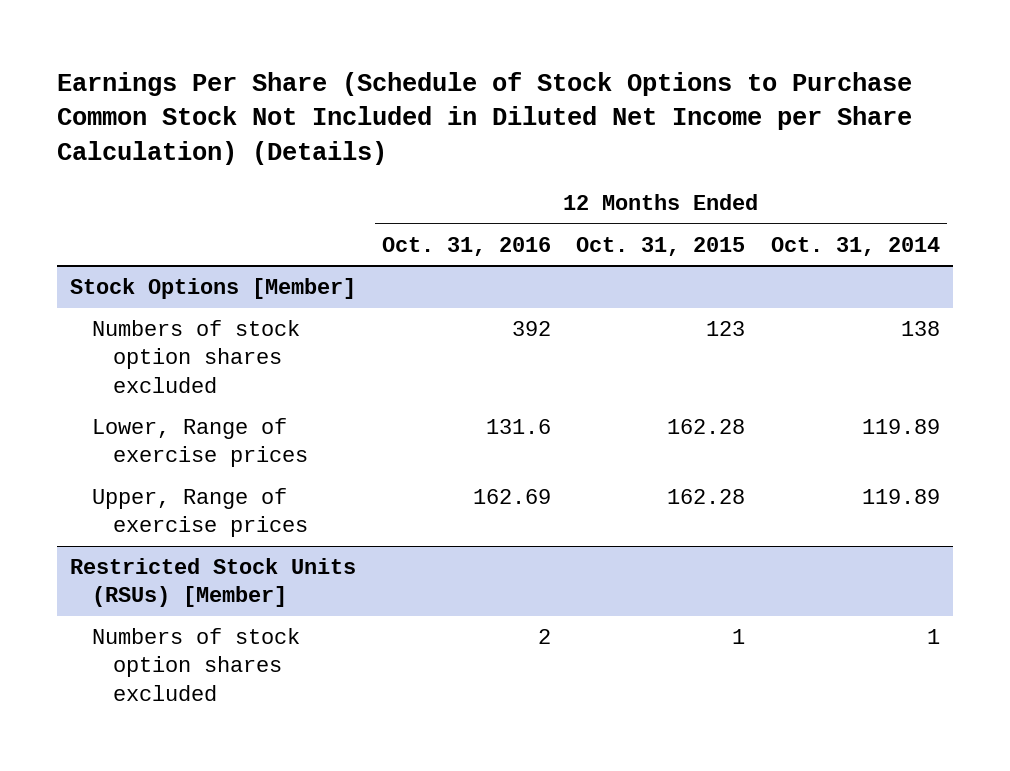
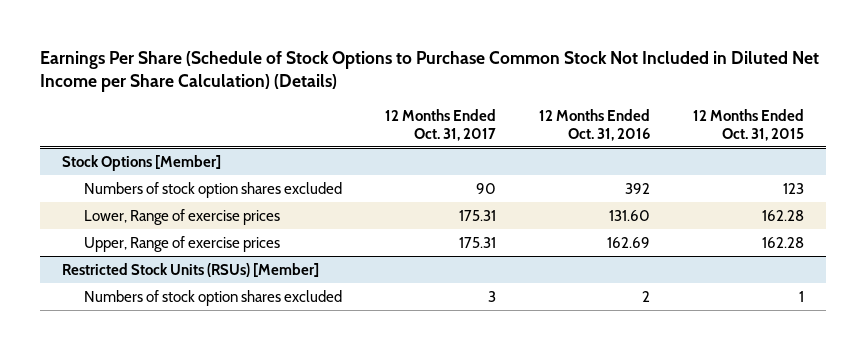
- | 12 Months Ended Oct. 31, 2016 | 12 Months Ended Oct. 31, 2015 | 12 Months Ended Oct. 31, 2014
+ | 12 Months Ended Oct. 31, 2017 | 12 Months Ended Oct. 31, 2016 | 12 Months Ended Oct. 31, 2015
@ Stock Options [Member]
- Lower, Range of exercise prices | 131.6 | 162.28 | 119.89
+ Lower, Range of exercise prices | 175.31 | 131.60 | 162.28

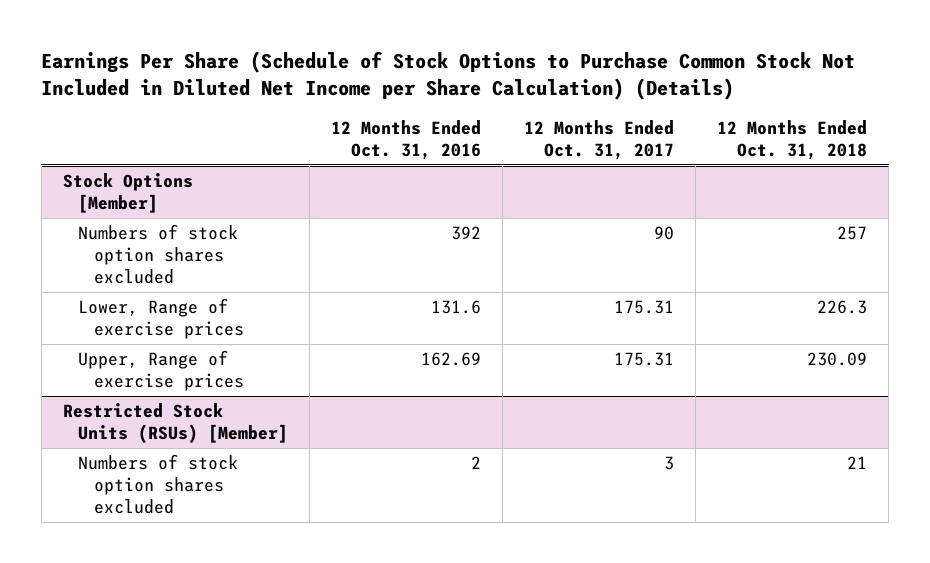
- | 12 Months Ended Oct. 31, 2017 | 12 Months Ended Oct. 31, 2016 | 12 Months Ended Oct. 31, 2015
+ | 12 Months Ended Oct. 31, 2016 | 12 Months Ended Oct. 31, 2017 | 12 Months Ended Oct. 31, 2018
@ Stock Options [Member]
- Lower, Range of exercise prices | 175.31 | 131.60 | 162.28
+ Lower, Range of exercise prices | 131.6 | 175.31 | 226.3

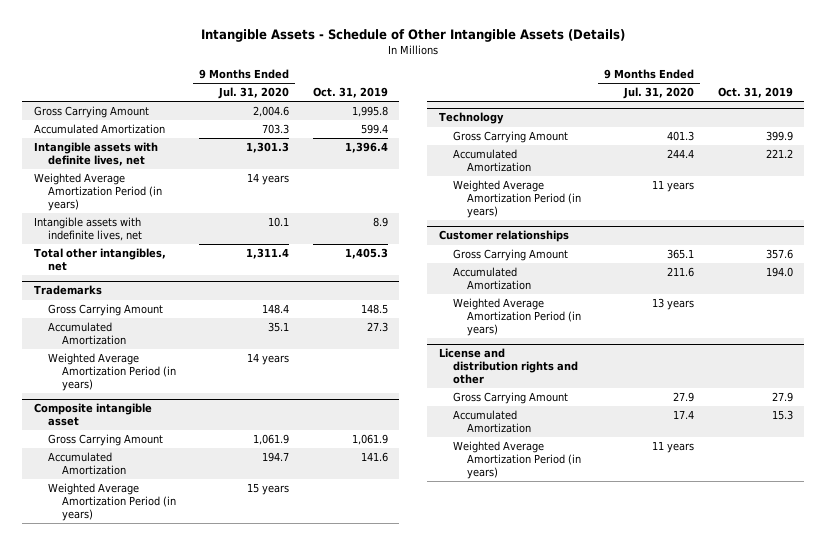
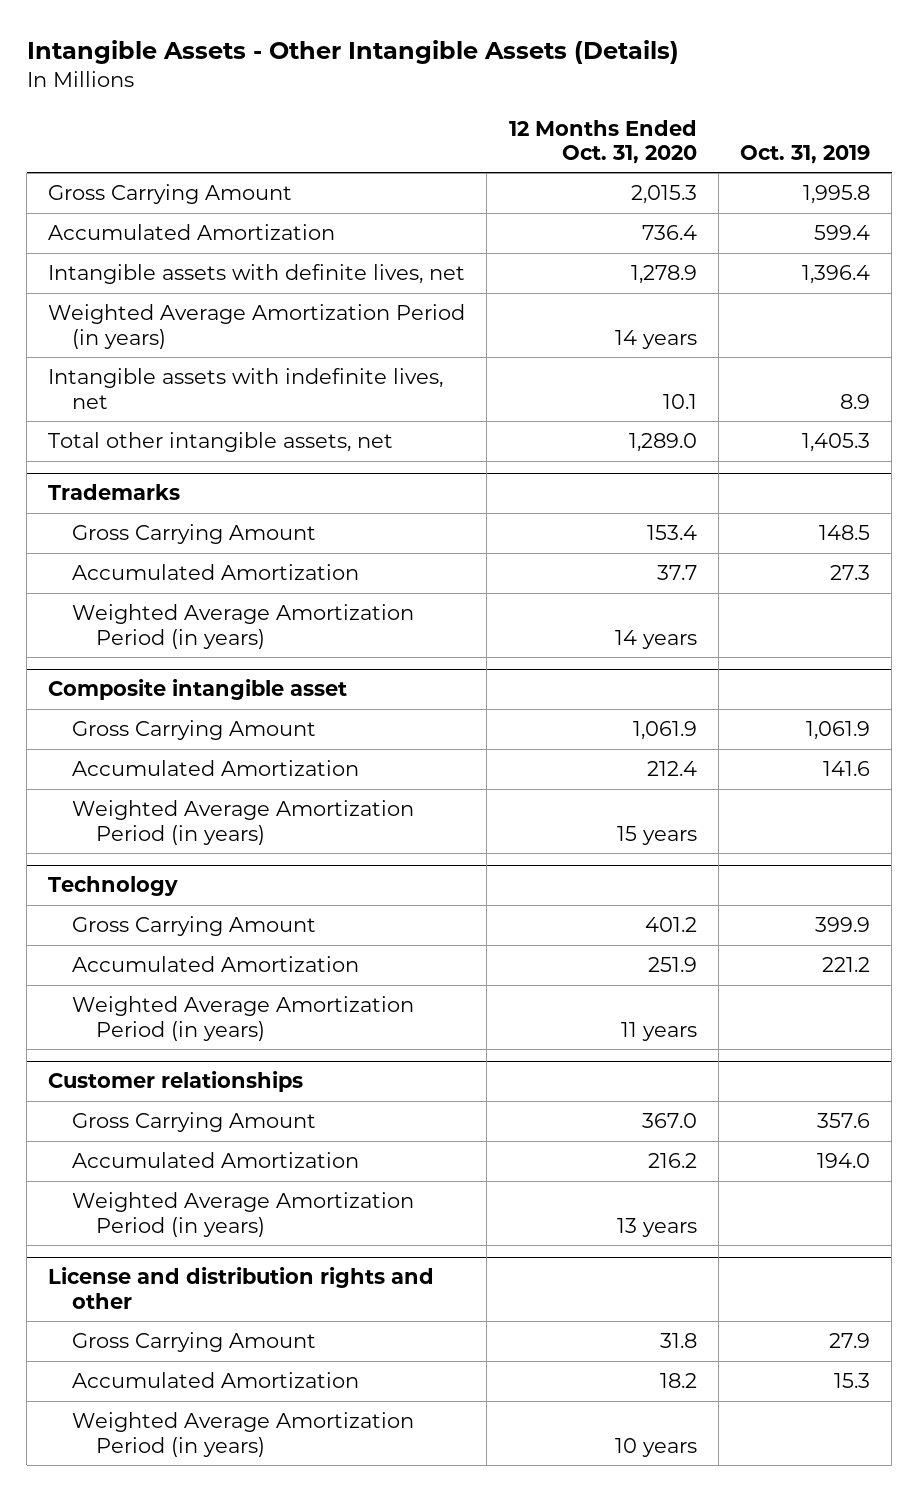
- Intangible Assets - Schedule of Other Intangible Assets (Details)
+ Intangible Assets - Other Intangible Assets (Details)
- | 9 Months Ended Jul. 31, 2020 | Oct. 31, 2019
+ | 12 Months Ended Oct. 31, 2020 | Oct. 31, 2019
- Total other intangibles, net | 1,311.4 | 1,405.3
+ Total other intangible assets, net | 1,289.0 | 1,405.3

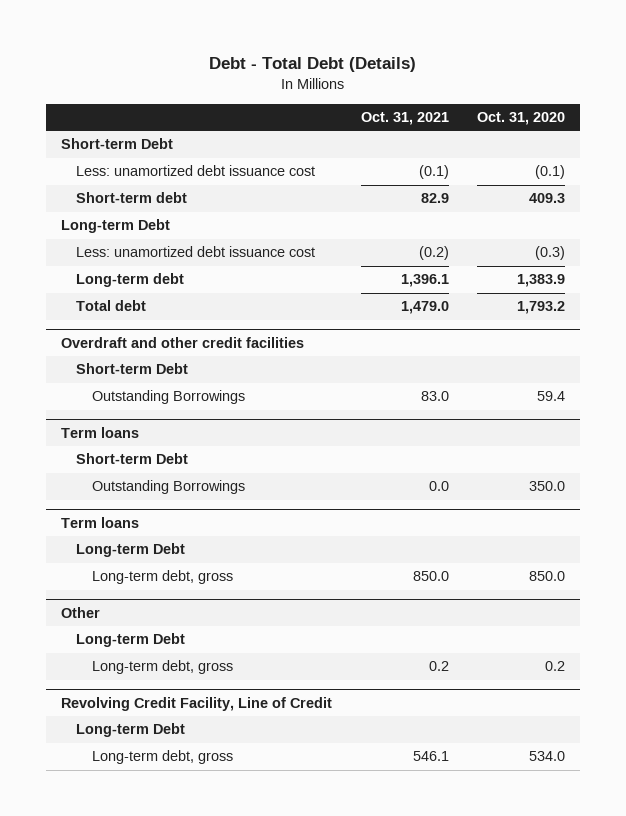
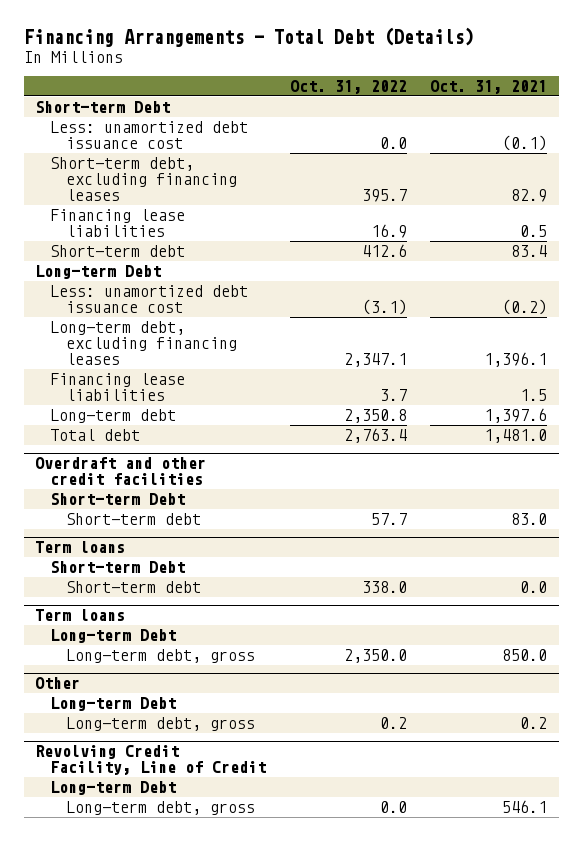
- Debt - Total Debt (Details)
+ Financing Arrangements - Total Debt (Details)
- | Oct. 31, 2021 | Oct. 31, 2020
+ | Oct. 31, 2022 | Oct. 31, 2021
- Short-term debt | 82.9 | 409.3
+ Short-term debt, excluding financing leases | 395.7 | 82.9
+ Financing lease liabilities | 16.9 | 0.5
+ Short-term debt | 412.6 | 83.4
- Long-term debt | 1,396.1 | 1,383.9
- Total debt | 1,479.0 | 1,793.2
+ Long-term debt, excluding financing leases | 2,347.1 | 1,396.1
+ Financing lease liabilities | 3.7 | 1.5
+ Long-term debt | 2,350.8 | 1,397.6
+ Total debt | 2,763.4 | 1,481.0
@ Overdraft and other credit facilities
- Outstanding Borrowings | 83.0 | 59.4
+ Short-term debt | 57.7 | 83.0
@ Term loans
- Outstanding Borrowings | 0.0 | 350.0
+ Short-term debt | 338.0 | 0.0

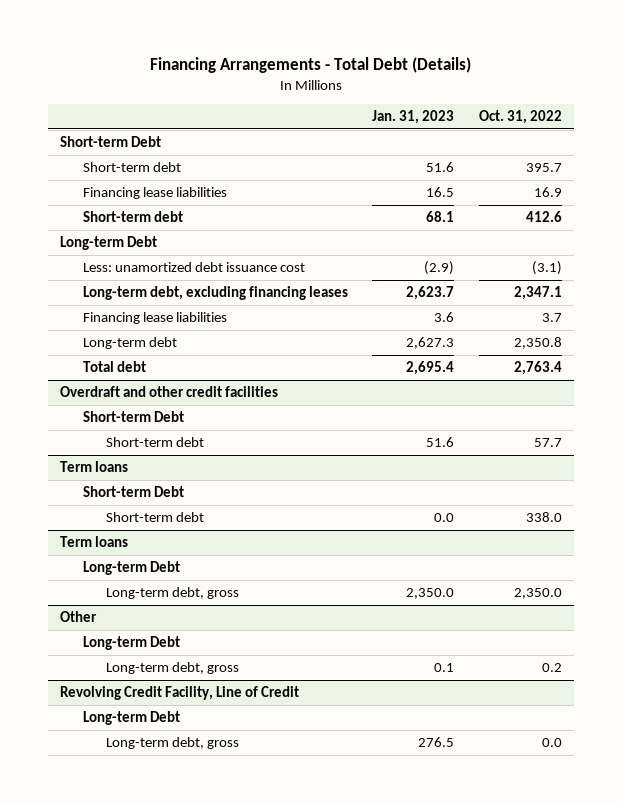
- | Oct. 31, 2022 | Oct. 31, 2021
+ | Jan. 31, 2023 | Oct. 31, 2022
- Less: unamortized debt issuance cost | 0.0 | (0.1)
- Short-term debt, excluding financing leases | 395.7 | 82.9
+ Short-term debt | 51.6 | 395.7

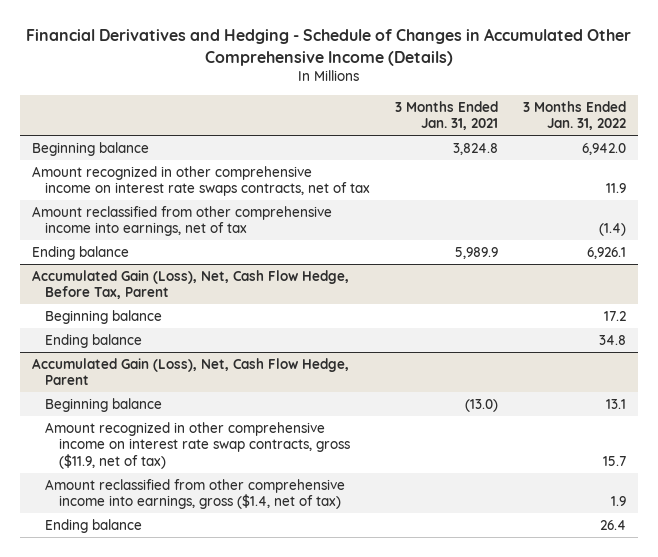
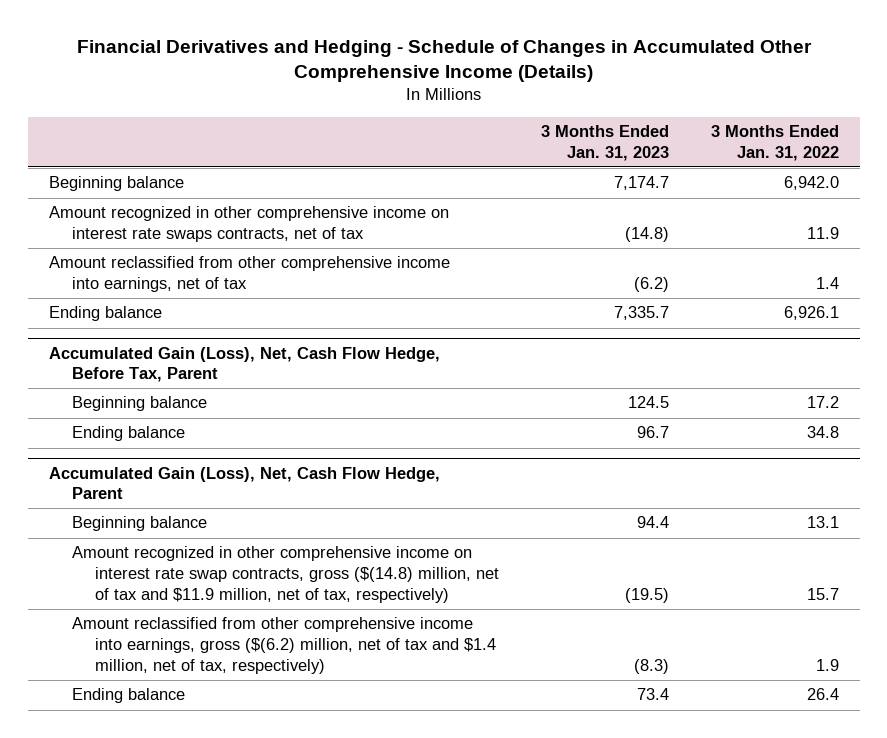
- | 3 Months Ended Jan. 31, 2021 | 3 Months Ended Jan. 31, 2022
+ | 3 Months Ended Jan. 31, 2023 | 3 Months Ended Jan. 31, 2022
- Amount reclassified from other comprehensive income into earnings, net of tax | | (1.4)
+ Amount reclassified from other comprehensive income into earnings, net of tax | (6.2) | 1.4
@ Accumulated Gain (Loss), Net, Cash Flow Hedge, Parent
- Amount recognized in other comprehensive income on interest rate swap contracts, gross ($11.9, net of tax) | | 15.7
- Amount reclassified from other comprehensive income into earnings, gross ($1.4, net of tax) | | 1.9
+ Amount recognized in other comprehensive income on interest rate swap contracts, gross ($(14.8) million, net of tax and $11.9 million, net of tax, respectively) | (19.5) | 15.7
+ Amount reclassified from other comprehensive income into earnings, gross ($(6.2) million, net of tax and $1.4 million, net of tax, respectively) | (8.3) | 1.9

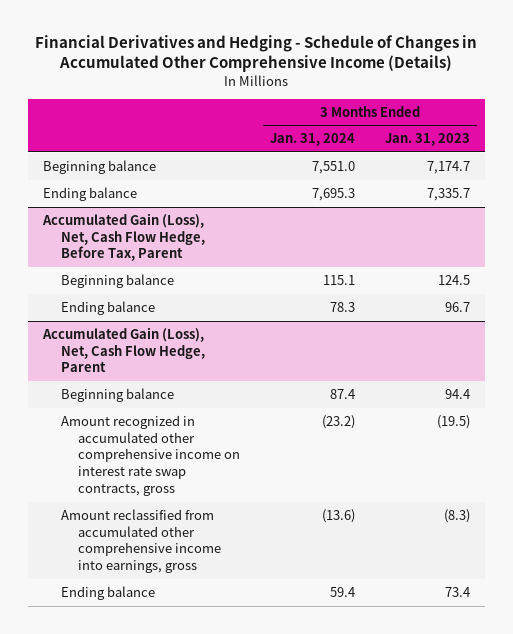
- | 3 Months Ended Jan. 31, 2023 | 3 Months Ended Jan. 31, 2022
+ | 3 Months Ended Jan. 31, 2024 | 3 Months Ended Jan. 31, 2023
- Amount recognized in other comprehensive income on interest rate swaps contracts, net of tax | (14.8) | 11.9
- Amount reclassified from other comprehensive income into earnings, net of tax | (6.2) | 1.4
@ Accumulated Gain (Loss), Net, Cash Flow Hedge, Parent
- Amount recognized in other comprehensive income on interest rate swap contracts, gross ($(14.8) million, net of tax and $11.9 million, net of tax, respectively) | (19.5) | 15.7
- Amount reclassified from other comprehensive income into earnings, gross ($(6.2) million, net of tax and $1.4 million, net of tax, respectively) | (8.3) | 1.9
+ Amount recognized in accumulated other comprehensive income on interest rate swap contracts, gross | (23.2) | (19.5)
+ Amount reclassified from accumulated other comprehensive income into earnings, gross | (13.6) | (8.3)

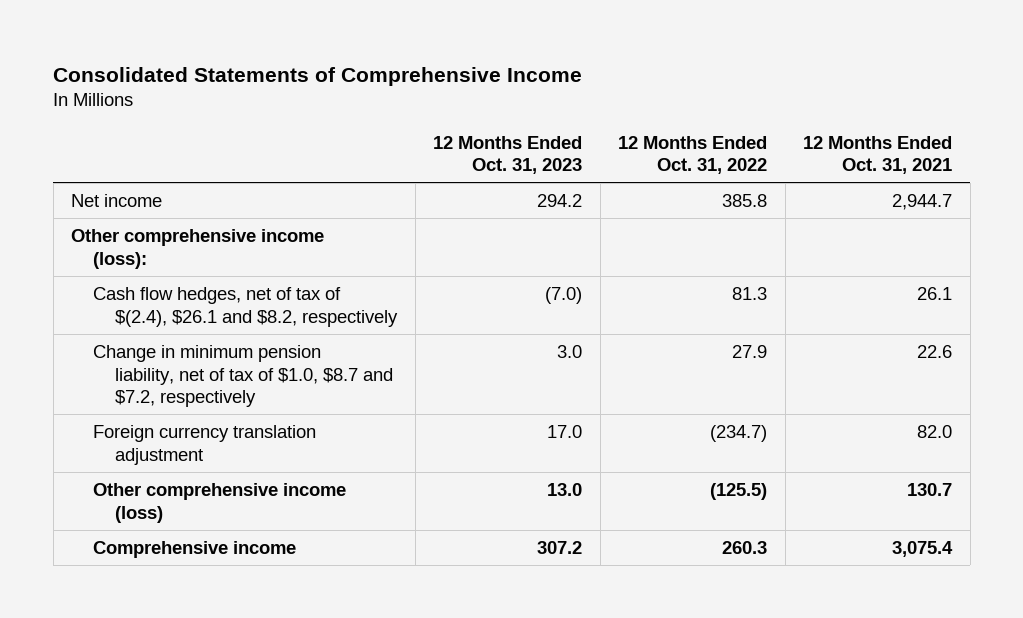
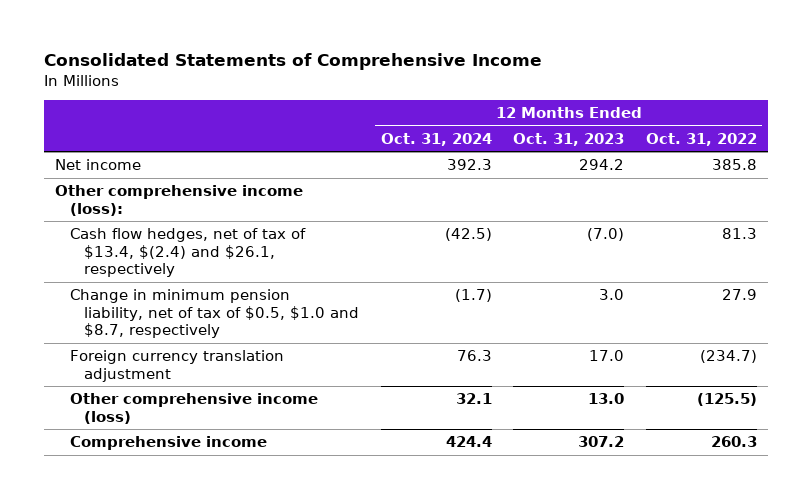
- | 12 Months Ended Oct. 31, 2023 | 12 Months Ended Oct. 31, 2022 | 12 Months Ended Oct. 31, 2021
+ | 12 Months Ended Oct. 31, 2024 | 12 Months Ended Oct. 31, 2023 | 12 Months Ended Oct. 31, 2022
- Cash flow hedges, net of tax of $(2.4), $26.1 and $8.2, respectively | (7.0) | 81.3 | 26.1
- Change in minimum pension liability, net of tax of $1.0, $8.7 and $7.2, respectively | 3.0 | 27.9 | 22.6
+ Cash flow hedges, net of tax of $13.4, $(2.4) and $26.1, respectively | (42.5) | (7.0) | 81.3
+ Change in minimum pension liability, net of tax of $0.5, $1.0 and $8.7, respectively | (1.7) | 3.0 | 27.9

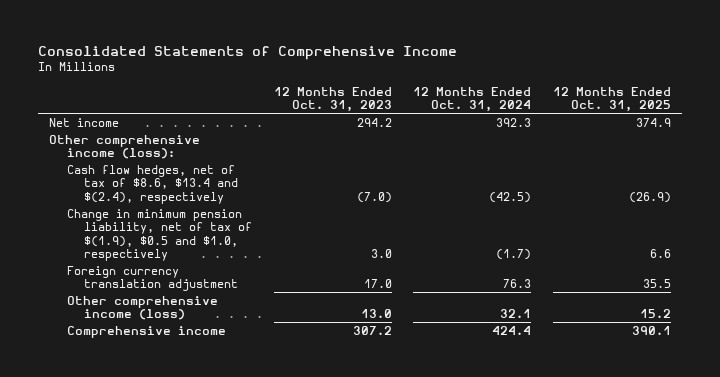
- | 12 Months Ended Oct. 31, 2024 | 12 Months Ended Oct. 31, 2023 | 12 Months Ended Oct. 31, 2022
+ | 12 Months Ended Oct. 31, 2023 | 12 Months Ended Oct. 31, 2024 | 12 Months Ended Oct. 31, 2025
- Cash flow hedges, net of tax of $13.4, $(2.4) and $26.1, respectively | (42.5) | (7.0) | 81.3
- Change in minimum pension liability, net of tax of $0.5, $1.0 and $8.7, respectively | (1.7) | 3.0 | 27.9
+ Cash flow hedges, net of tax of $8.6, $13.4 and $(2.4), respectively | (7.0) | (42.5) | (26.9)
+ Change in minimum pension liability, net of tax of $(1.9), $0.5 and $1.0, respectively | 3.0 | (1.7) | 6.6

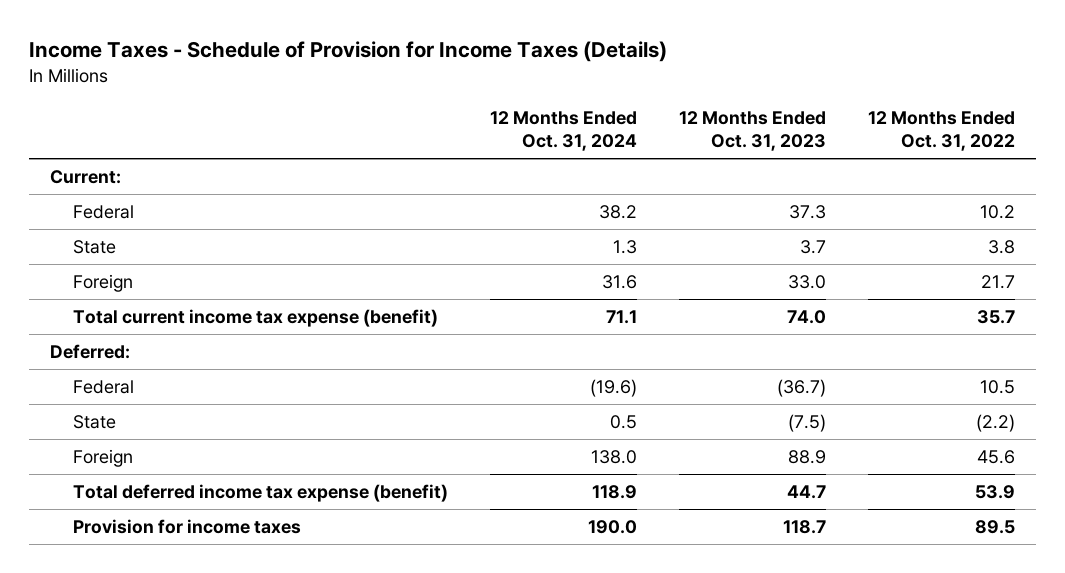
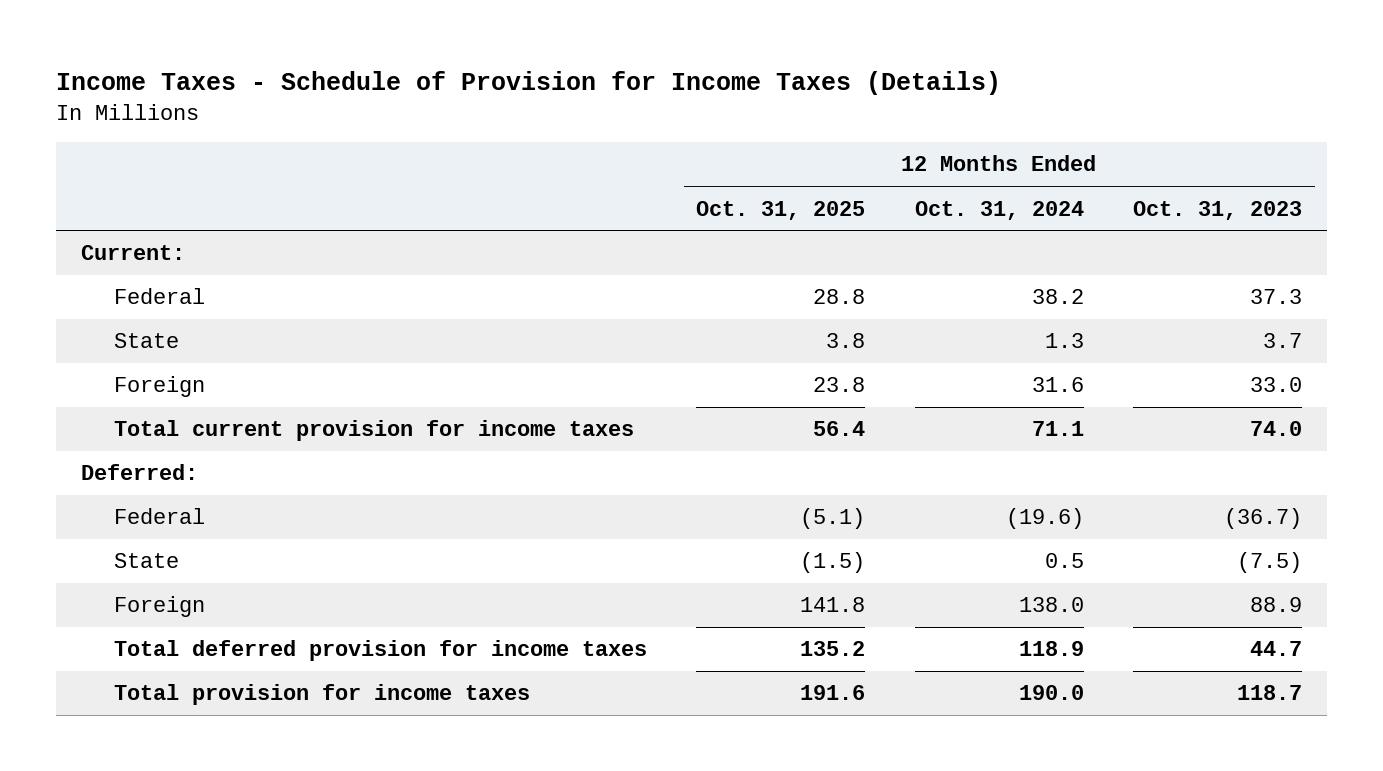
- | 12 Months Ended Oct. 31, 2024 | 12 Months Ended Oct. 31, 2023 | 12 Months Ended Oct. 31, 2022
+ | 12 Months Ended Oct. 31, 2025 | 12 Months Ended Oct. 31, 2024 | 12 Months Ended Oct. 31, 2023
- Total current income tax expense (benefit) | 71.1 | 74.0 | 35.7
+ Total current provision for income taxes | 56.4 | 71.1 | 74.0
- Total deferred income tax expense (benefit) | 118.9 | 44.7 | 53.9
- Provision for income taxes | 190.0 | 118.7 | 89.5
+ Total deferred provision for income taxes | 135.2 | 118.9 | 44.7
+ Total provision for income taxes | 191.6 | 190.0 | 118.7

